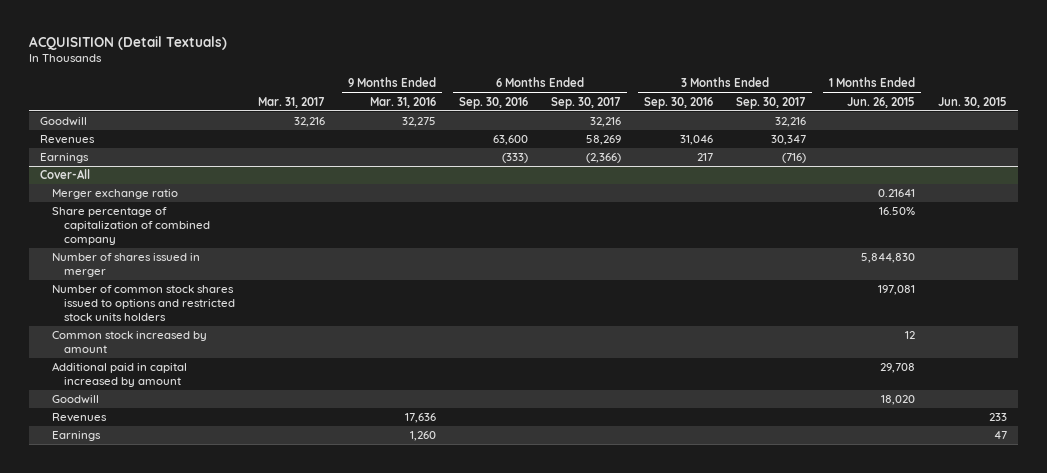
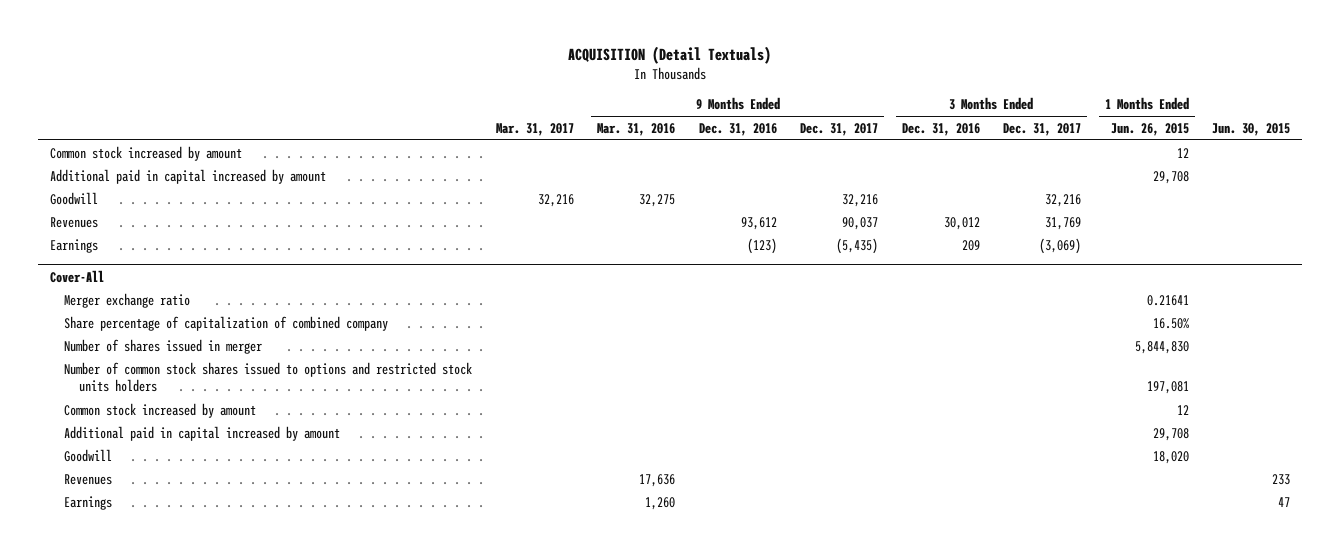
- | Mar. 31, 2017 | 9 Months Ended Mar. 31, 2016 | 6 Months Ended Sep. 30, 2016 | 6 Months Ended Sep. 30, 2017 | 3 Months Ended Sep. 30, 2016 | 3 Months Ended Sep. 30, 2017 | 1 Months Ended Jun. 26, 2015 | Jun. 30, 2015
+ | Mar. 31, 2017 | 9 Months Ended Mar. 31, 2016 | 9 Months Ended Dec. 31, 2016 | 9 Months Ended Dec. 31, 2017 | 3 Months Ended Dec. 31, 2016 | 3 Months Ended Dec. 31, 2017 | 1 Months Ended Jun. 26, 2015 | Jun. 30, 2015
+ Common stock increased by amount | | | | | | | 12 |
+ Additional paid in capital increased by amount | | | | | | | 29,708 |

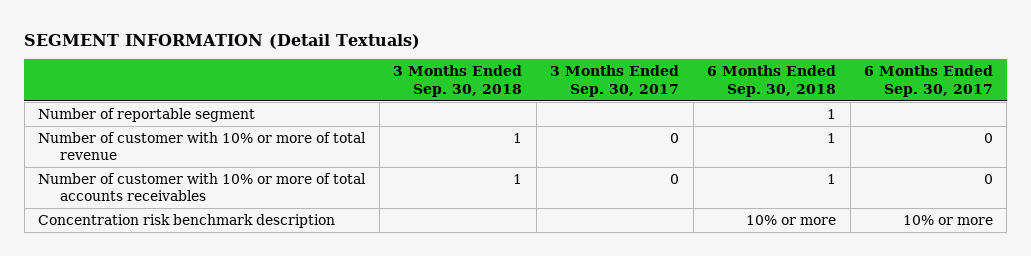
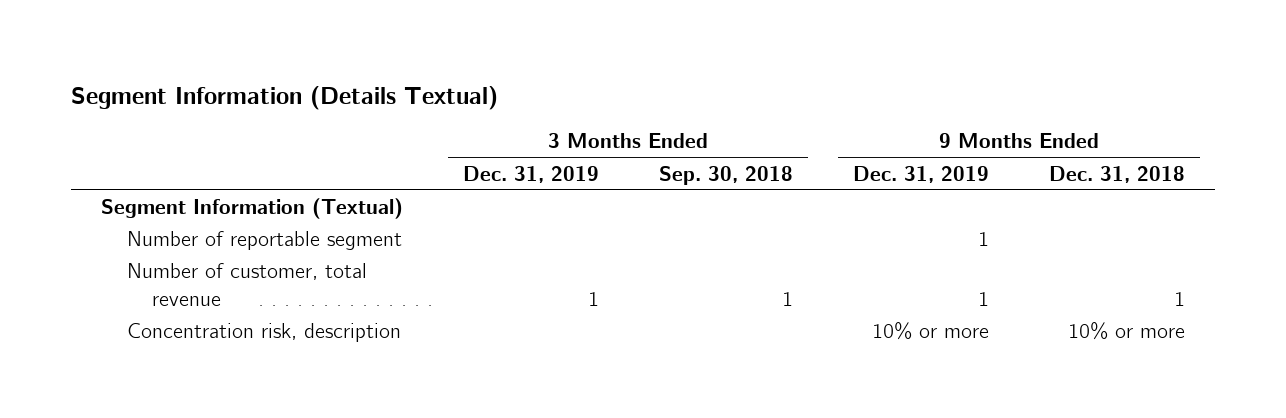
- SEGMENT INFORMATION (Detail Textuals)
+ Segment Information (Details Textual)
- | 3 Months Ended Sep. 30, 2018 | 3 Months Ended Sep. 30, 2017 | 6 Months Ended Sep. 30, 2018 | 6 Months Ended Sep. 30, 2017
+ | 3 Months Ended Dec. 31, 2019 | 3 Months Ended Sep. 30, 2018 | 9 Months Ended Dec. 31, 2019 | 9 Months Ended Dec. 31, 2018
+ Segment Information (Textual)
- Number of customer with 10% or more of total revenue | 1 | 0 | 1 | 0
- Number of customer with 10% or more of total accounts receivables | 1 | 0 | 1 | 0
- Concentration risk benchmark description | | | 10% or more | 10% or more
+ Number of customer, total revenue | 1 | 1 | 1 | 1
+ Concentration risk, description | | | 10% or more | 10% or more

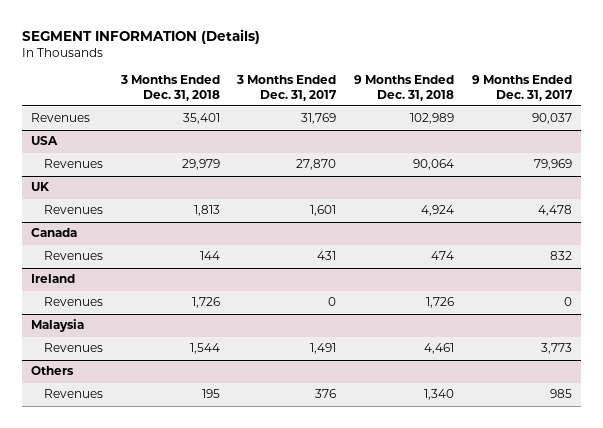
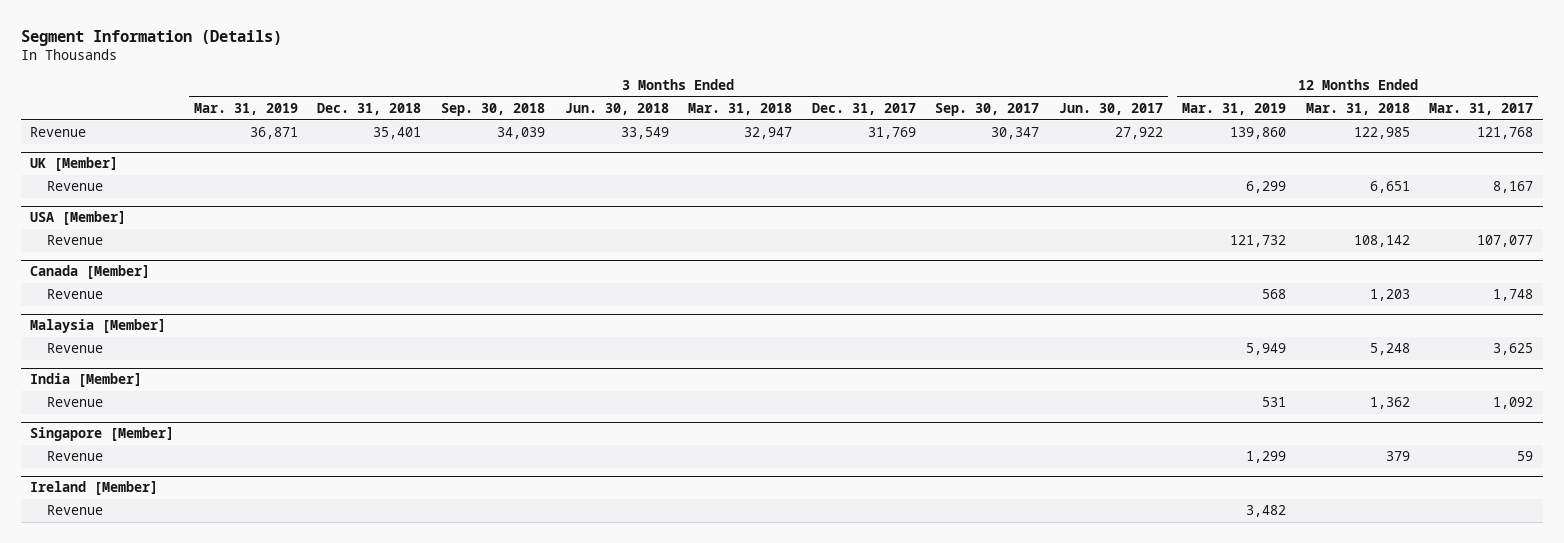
- SEGMENT INFORMATION (Details)
+ Segment Information (Details)
- | 3 Months Ended Dec. 31, 2018 | 3 Months Ended Dec. 31, 2017 | 9 Months Ended Dec. 31, 2018 | 9 Months Ended Dec. 31, 2017
+ | 3 Months Ended Mar. 31, 2019 | 3 Months Ended Dec. 31, 2018 | 3 Months Ended Sep. 30, 2018 | 3 Months Ended Jun. 30, 2018 | 3 Months Ended Mar. 31, 2018 | 3 Months Ended Dec. 31, 2017 | 3 Months Ended Sep. 30, 2017 | 3 Months Ended Jun. 30, 2017 | 12 Months Ended Mar. 31, 2019 | 12 Months Ended Mar. 31, 2018 | 12 Months Ended Mar. 31, 2017
- Revenues | 35,401 | 31,769 | 102,989 | 90,037
- USA
- Revenues | 29,979 | 27,870 | 90,064 | 79,969
- UK
- Revenues | 1,813 | 1,601 | 4,924 | 4,478
- Canada
- Revenues | 144 | 431 | 474 | 832
- Ireland
- Revenues | 1,726 | 0 | 1,726 | 0
- Malaysia
- Revenues | 1,544 | 1,491 | 4,461 | 3,773
- Others
- Revenues | 195 | 376 | 1,340 | 985
+ Revenue | 36,871 | 35,401 | 34,039 | 33,549 | 32,947 | 31,769 | 30,347 | 27,922 | 139,860 | 122,985 | 121,768
+ UK [Member]
+ Revenue | | | | | | | | | 6,299 | 6,651 | 8,167
+ USA [Member]
+ Revenue | | | | | | | | | 121,732 | 108,142 | 107,077
+ Canada [Member]
+ Revenue | | | | | | | | | 568 | 1,203 | 1,748
+ Malaysia [Member]
+ Revenue | | | | | | | | | 5,949 | 5,248 | 3,625
+ India [Member]
+ Revenue | | | | | | | | | 531 | 1,362 | 1,092
+ Singapore [Member]
+ Revenue | | | | | | | | | 1,299 | 379 | 59
+ Ireland [Member]
+ Revenue | | | | | | | | | 3,482 | |

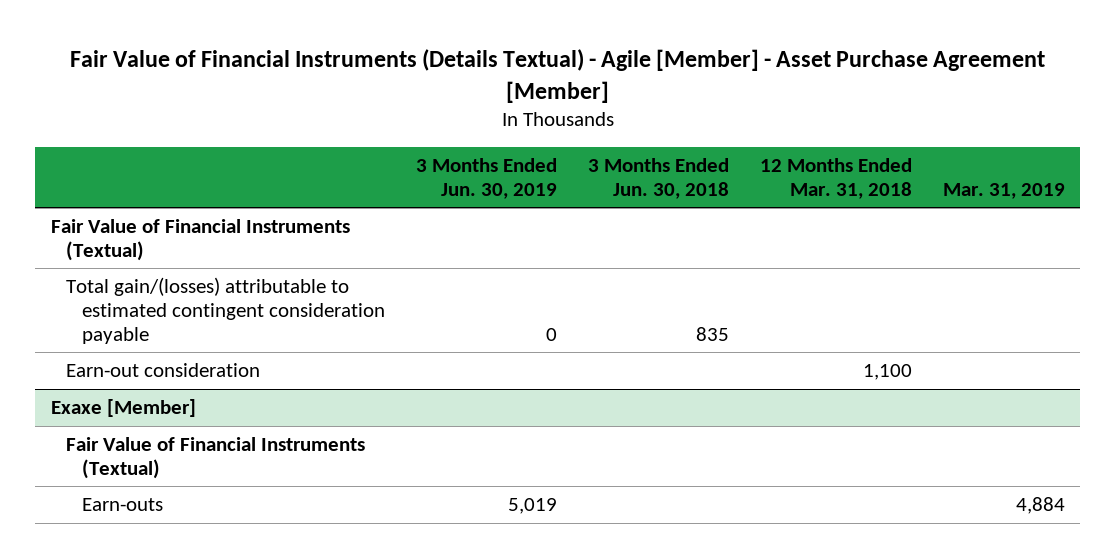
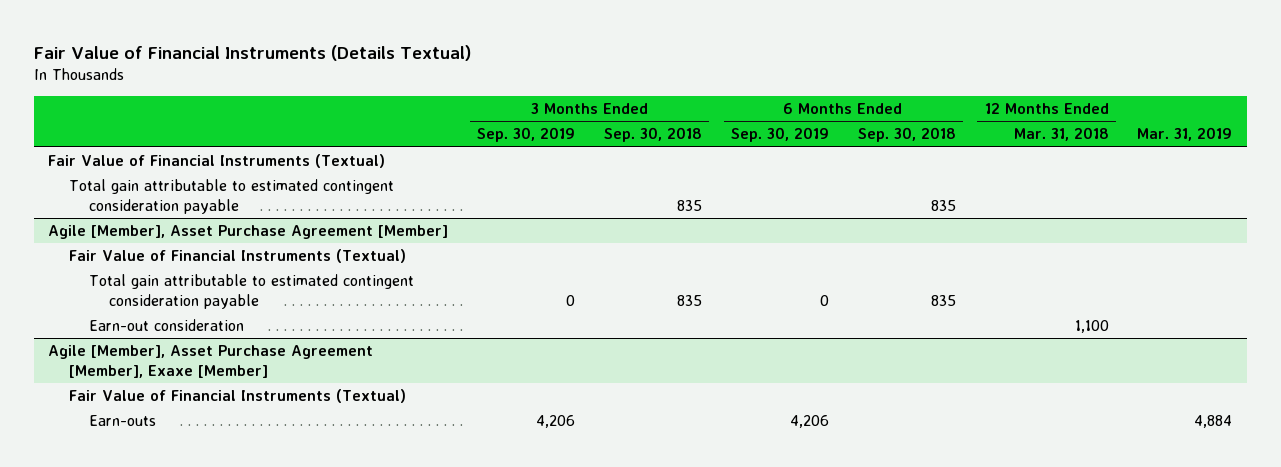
- Fair Value of Financial Instruments (Details Textual) - Agile [Member] - Asset Purchase Agreement [Member]
+ Fair Value of Financial Instruments (Details Textual)
- | 3 Months Ended Jun. 30, 2019 | 3 Months Ended Jun. 30, 2018 | 12 Months Ended Mar. 31, 2018 | Mar. 31, 2019
+ | 3 Months Ended Sep. 30, 2019 | 3 Months Ended Sep. 30, 2018 | 6 Months Ended Sep. 30, 2019 | 6 Months Ended Sep. 30, 2018 | 12 Months Ended Mar. 31, 2018 | Mar. 31, 2019
- Total gain/(losses) attributable to estimated contingent consideration payable | 0 | 835 | |
- Earn-out consideration | | | 1,100 |
- Exaxe [Member]
+ Total gain attributable to estimated contingent consideration payable | | 835 | | 835 | |
+ Agile [Member], Asset Purchase Agreement [Member]
+ Fair Value of Financial Instruments (Textual)
+ Total gain attributable to estimated contingent consideration payable | 0 | 835 | 0 | 835 | |
+ Earn-out consideration | | | | | 1,100 |
+ Agile [Member], Asset Purchase Agreement [Member], Exaxe [Member]

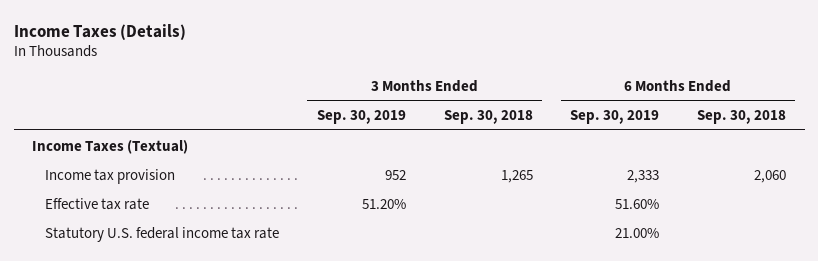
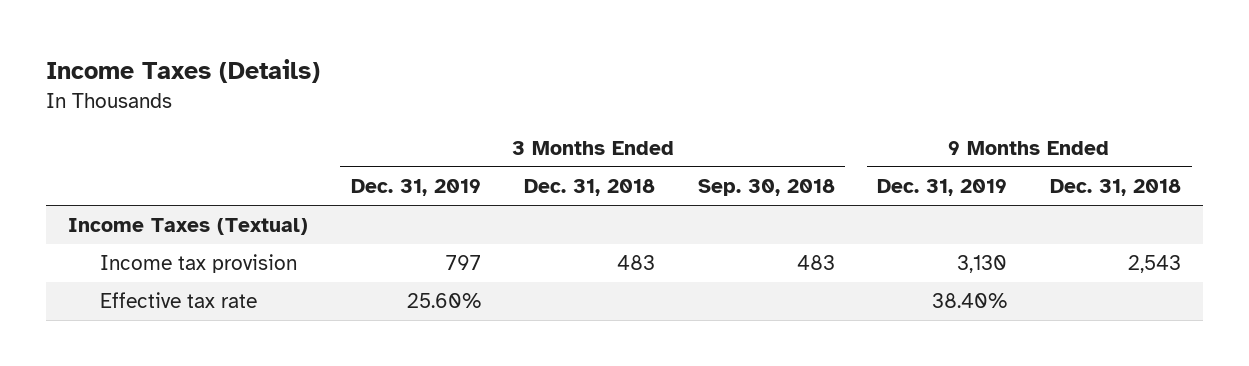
- | 3 Months Ended Sep. 30, 2019 | 3 Months Ended Sep. 30, 2018 | 6 Months Ended Sep. 30, 2019 | 6 Months Ended Sep. 30, 2018
+ | 3 Months Ended Dec. 31, 2019 | 3 Months Ended Dec. 31, 2018 | 3 Months Ended Sep. 30, 2018 | 9 Months Ended Dec. 31, 2019 | 9 Months Ended Dec. 31, 2018
- Income tax provision | 952 | 1,265 | 2,333 | 2,060
+ Income tax provision | 797 | 483 | 483 | 3,130 | 2,543
- Statutory U.S. federal income tax rate | | | 21.00% |

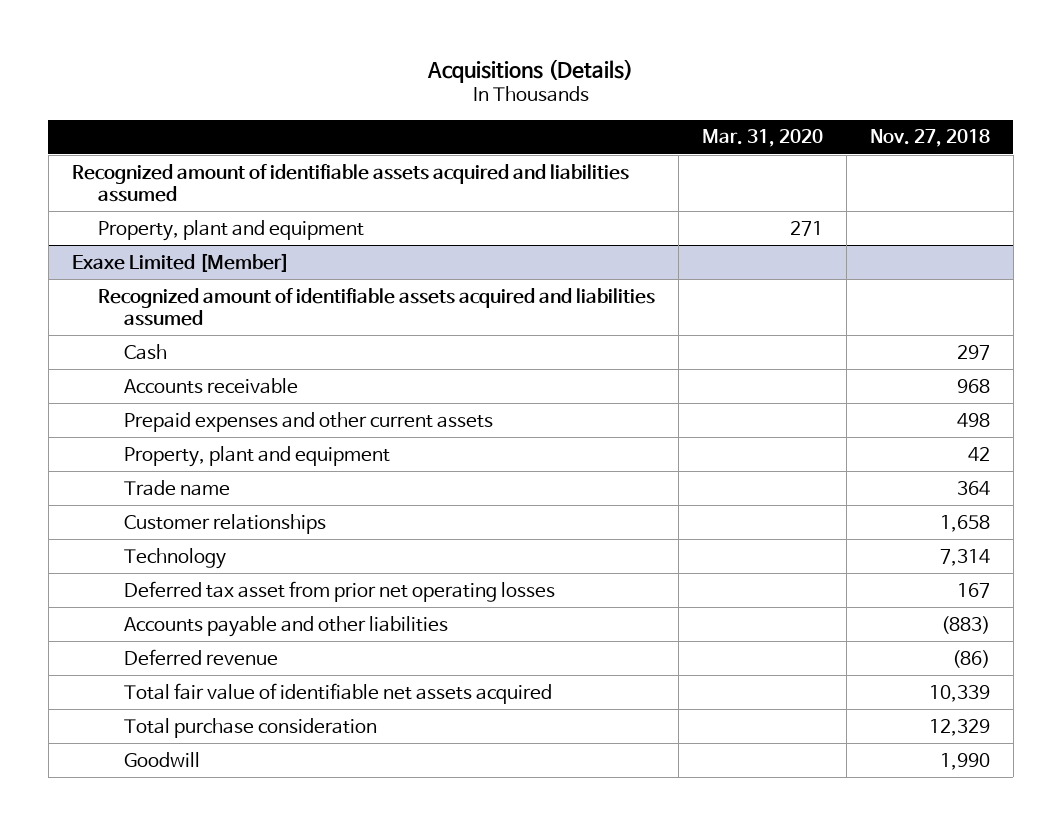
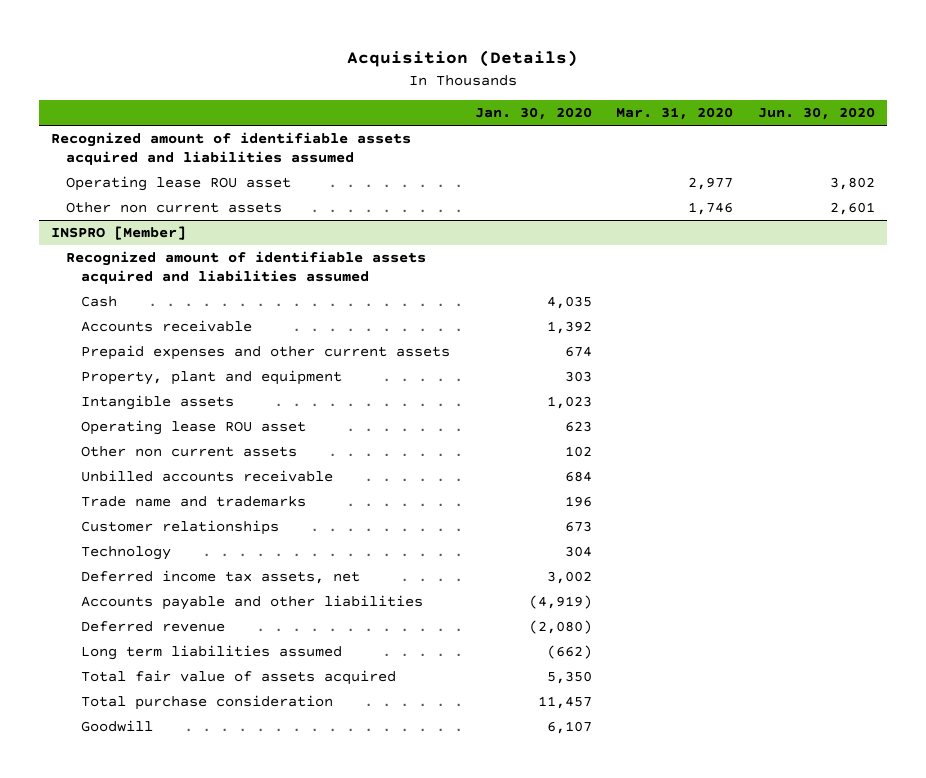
- Acquisitions (Details)
+ Acquisition (Details)
- | Mar. 31, 2020 | Nov. 27, 2018
+ | Jan. 30, 2020 | Mar. 31, 2020 | Jun. 30, 2020
- Property, plant and equipment | 271 |
- Exaxe Limited [Member]
- Recognized amount of identifiable assets acquired and liabilities assumed
- Cash | | 297
- Accounts receivable | | 968
- Prepaid expenses and other current assets | | 498
- Property, plant and equipment | | 42
- Trade name | | 364
- Customer relationships | | 1,658
- Technology | | 7,314
- Deferred tax asset from prior net operating losses | | 167
- Accounts payable and other liabilities | | (883)
- Deferred revenue | | (86)
- Total fair value of identifiable net assets acquired | | 10,339
- Total purchase consideration | | 12,329
- Goodwill | | 1,990
+ Operating lease ROU asset | | 2,977 | 3,802
+ Other non current assets | | 1,746 | 2,601
+ INSPRO [Member]
+ Recognized amount of identifiable assets acquired and liabilities assumed
+ Cash | 4,035 | |
+ Accounts receivable | 1,392 | |
+ Prepaid expenses and other current assets | 674 | |
+ Property, plant and equipment | 303 | |
+ Intangible assets | 1,023 | |
+ Operating lease ROU asset | 623 | |
+ Other non current assets | 102 | |
+ Unbilled accounts receivable | 684 | |
+ Trade name and trademarks | 196 | |
+ Customer relationships | 673 | |
+ Technology | 304 | |
+ Deferred income tax assets, net | 3,002 | |
+ Accounts payable and other liabilities | (4,919) | |
+ Deferred revenue | (2,080) | |
+ Long term liabilities assumed | (662) | |
+ Total fair value of assets acquired | 5,350 | |
+ Total purchase consideration | 11,457 | |
+ Goodwill | 6,107 | |

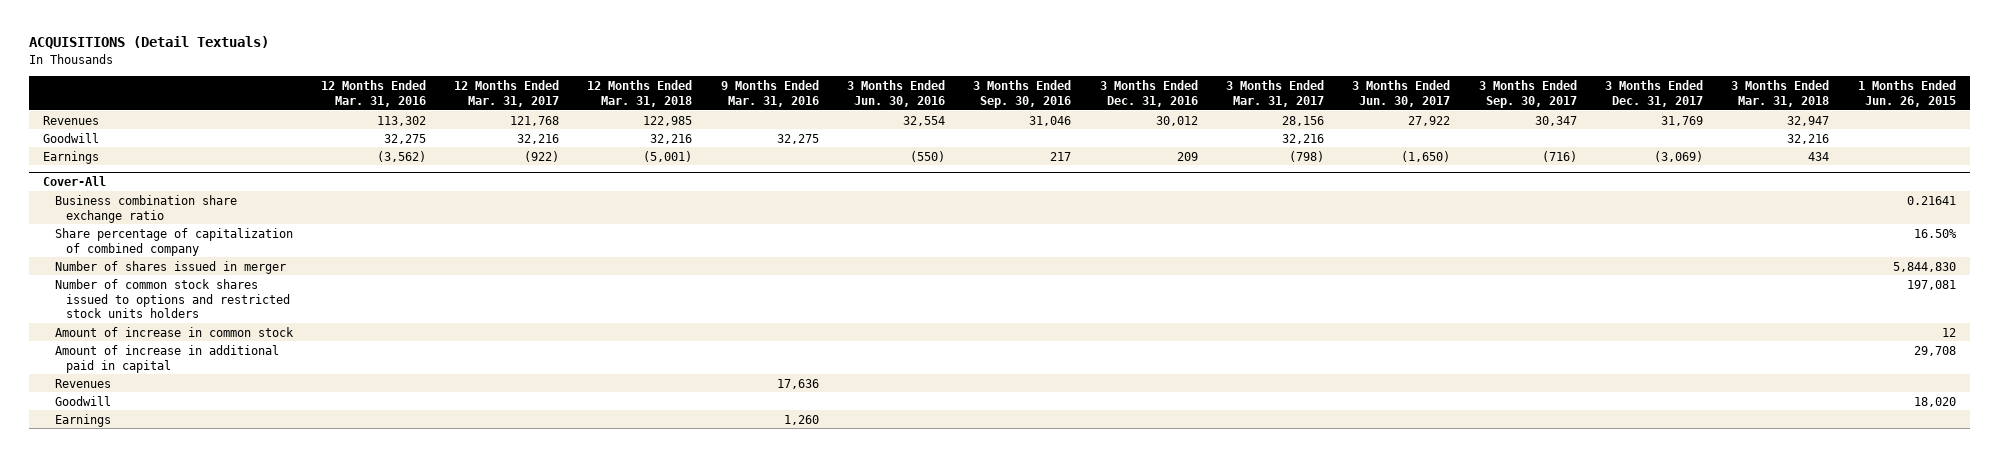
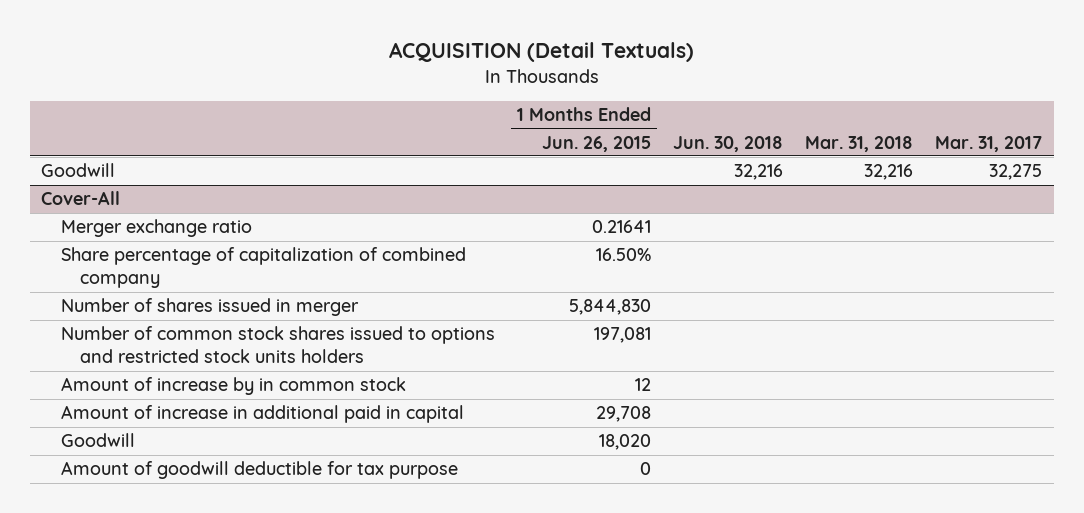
- ACQUISITIONS (Detail Textuals)
+ ACQUISITION (Detail Textuals)
- | 12 Months Ended Mar. 31, 2016 | 12 Months Ended Mar. 31, 2017 | 12 Months Ended Mar. 31, 2018 | 9 Months Ended Mar. 31, 2016 | 3 Months Ended Jun. 30, 2016 | 3 Months Ended Sep. 30, 2016 | 3 Months Ended Dec. 31, 2016 | 3 Months Ended Mar. 31, 2017 | 3 Months Ended Jun. 30, 2017 | 3 Months Ended Sep. 30, 2017 | 3 Months Ended Dec. 31, 2017 | 3 Months Ended Mar. 31, 2018 | 1 Months Ended Jun. 26, 2015
+ | 1 Months Ended Jun. 26, 2015 | Jun. 30, 2018 | Mar. 31, 2018 | Mar. 31, 2017
- Revenues | 113,302 | 121,768 | 122,985 | | 32,554 | 31,046 | 30,012 | 28,156 | 27,922 | 30,347 | 31,769 | 32,947 |
- Earnings | (3,562) | (922) | (5,001) | | (550) | 217 | 209 | (798) | (1,650) | (716) | (3,069) | 434 |
@ Cover-All
- Business combination share exchange ratio | | | | | | | | | | | | | 0.21641
+ Merger exchange ratio | 0.21641 | | |
- Amount of increase in common stock | | | | | | | | | | | | | 12
+ Amount of increase by in common stock | 12 | | |
- Revenues | | | | 17,636 | | | | | | | | |
- Earnings | | | | 1,260 | | | | | | | | |
+ Amount of goodwill deductible for tax purpose | 0 | | |

